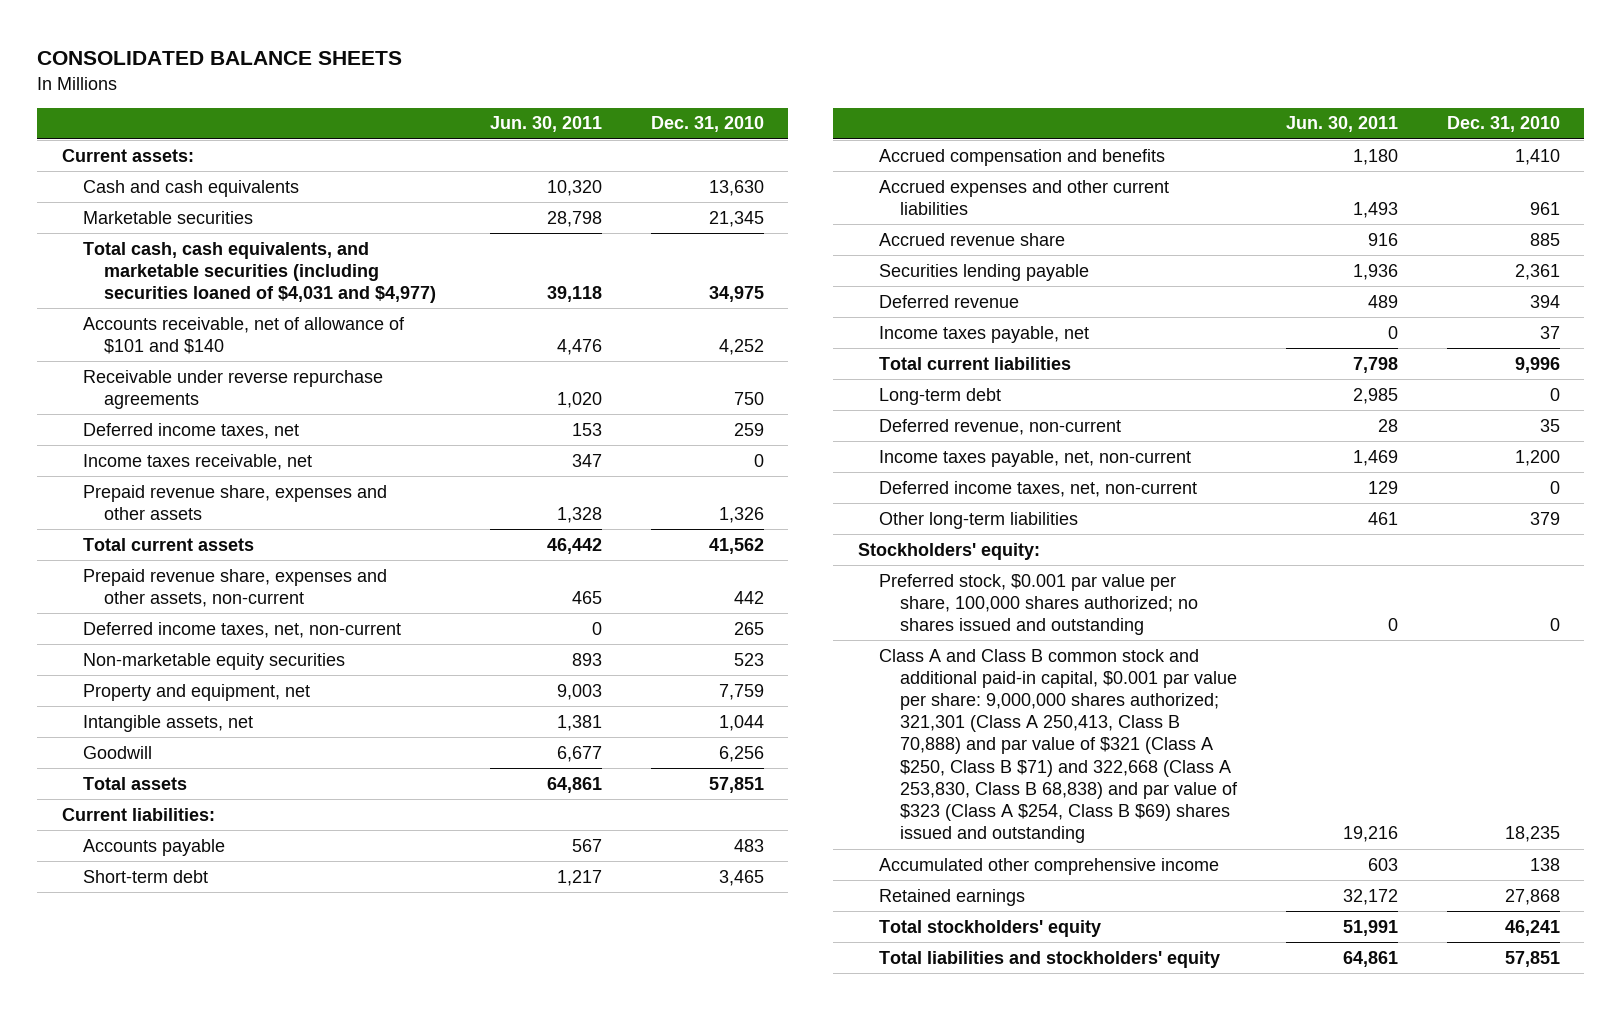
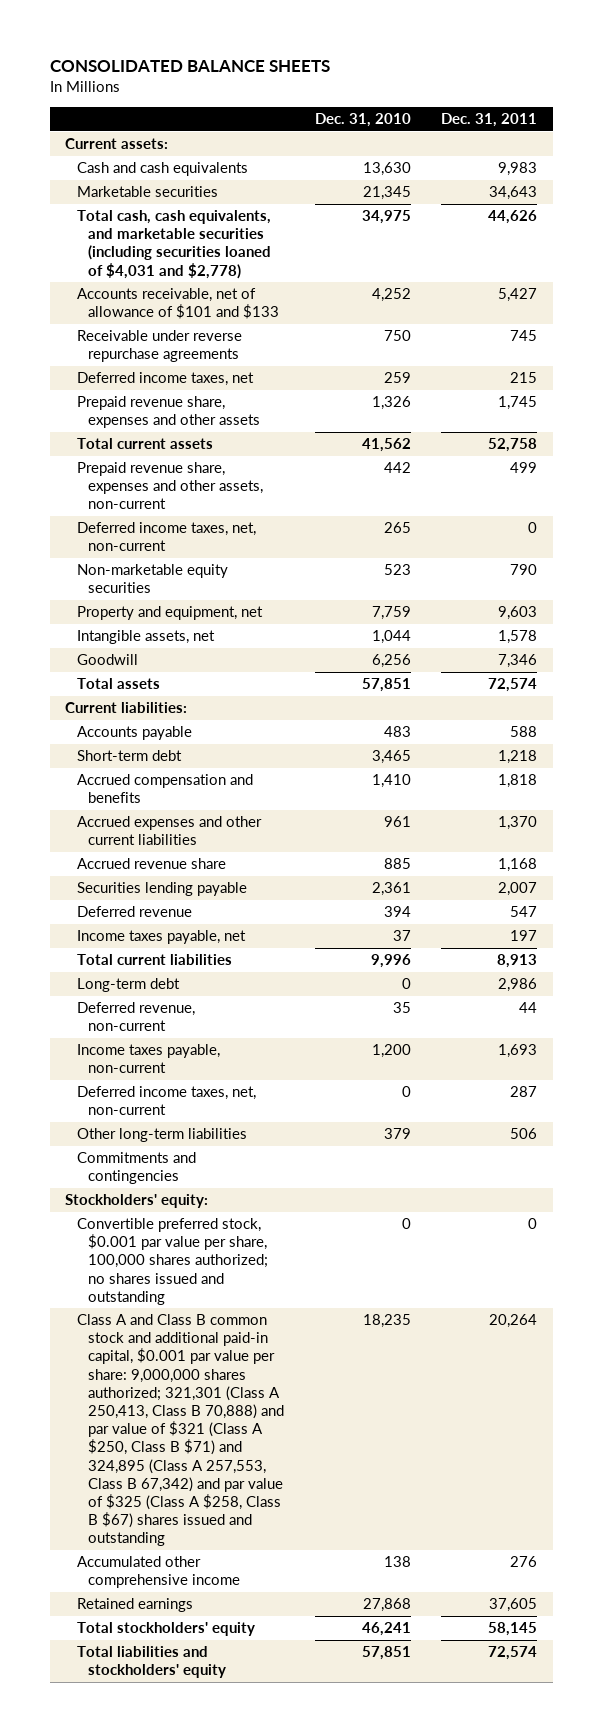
- | Jun. 30, 2011 | Dec. 31, 2010
+ | Dec. 31, 2010 | Dec. 31, 2011
- Total cash, cash equivalents, and marketable securities (including securities loaned of $4,031 and $4,977) | 39,118 | 34,975
- Accounts receivable, net of allowance of $101 and $140 | 4,476 | 4,252
+ Total cash, cash equivalents, and marketable securities (including securities loaned of $4,031 and $2,778) | 34,975 | 44,626
+ Accounts receivable, net of allowance of $101 and $133 | 4,252 | 5,427
- Income taxes receivable, net | 347 | 0
- Income taxes payable, net, non-current | 1,469 | 1,200
+ Income taxes payable, non-current | 1,200 | 1,693
+ Commitments and contingencies
- Preferred stock, $0.001 par value per share, 100,000 shares authorized; no shares issued and outstanding | 0 | 0
- Class A and Class B common stock and additional paid-in capital, $0.001 par value per share: 9,000,000 shares authorized; 321,301 (Class A 250,413, Class B 70,888) and par value of $321 (Class A $250, Class B $71) and 322,668 (Class A 253,830, Class B 68,838) and par value of $323 (Class A $254, Class B $69) shares issued and outstanding | 19,216 | 18,235
+ Convertible preferred stock, $0.001 par value per share, 100,000 shares authorized; no shares issued and outstanding | 0 | 0
+ Class A and Class B common stock and additional paid-in capital, $0.001 par value per share: 9,000,000 shares authorized; 321,301 (Class A 250,413, Class B 70,888) and par value of $321 (Class A $250, Class B $71) and 324,895 (Class A 257,553, Class B 67,342) and par value of $325 (Class A $258, Class B $67) shares issued and outstanding | 18,235 | 20,264

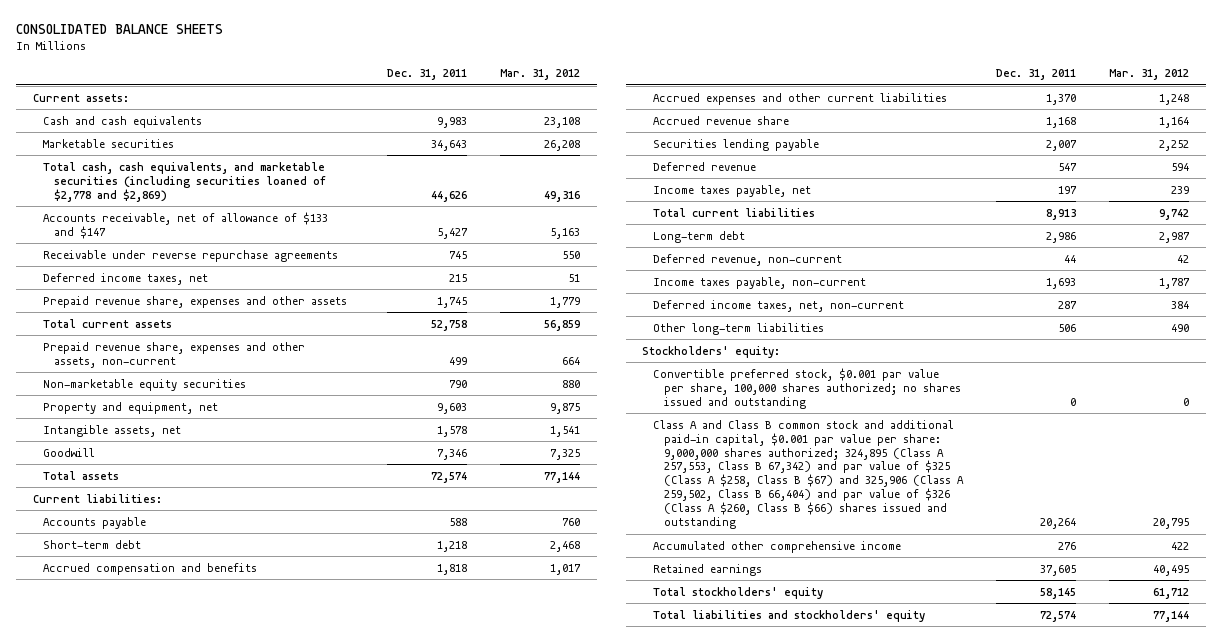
- | Dec. 31, 2010 | Dec. 31, 2011
+ | Dec. 31, 2011 | Mar. 31, 2012
- Total cash, cash equivalents, and marketable securities (including securities loaned of $4,031 and $2,778) | 34,975 | 44,626
- Accounts receivable, net of allowance of $101 and $133 | 4,252 | 5,427
+ Total cash, cash equivalents, and marketable securities (including securities loaned of $2,778 and $2,869) | 44,626 | 49,316
+ Accounts receivable, net of allowance of $133 and $147 | 5,427 | 5,163
- Deferred income taxes, net, non-current | 265 | 0
- Commitments and contingencies
- Class A and Class B common stock and additional paid-in capital, $0.001 par value per share: 9,000,000 shares authorized; 321,301 (Class A 250,413, Class B 70,888) and par value of $321 (Class A $250, Class B $71) and 324,895 (Class A 257,553, Class B 67,342) and par value of $325 (Class A $258, Class B $67) shares issued and outstanding | 18,235 | 20,264
+ Class A and Class B common stock and additional paid-in capital, $0.001 par value per share: 9,000,000 shares authorized; 324,895 (Class A 257,553, Class B 67,342) and par value of $325 (Class A $258, Class B $67) and 325,906 (Class A 259,502, Class B 66,404) and par value of $326 (Class A $260, Class B $66) shares issued and outstanding | 20,264 | 20,795

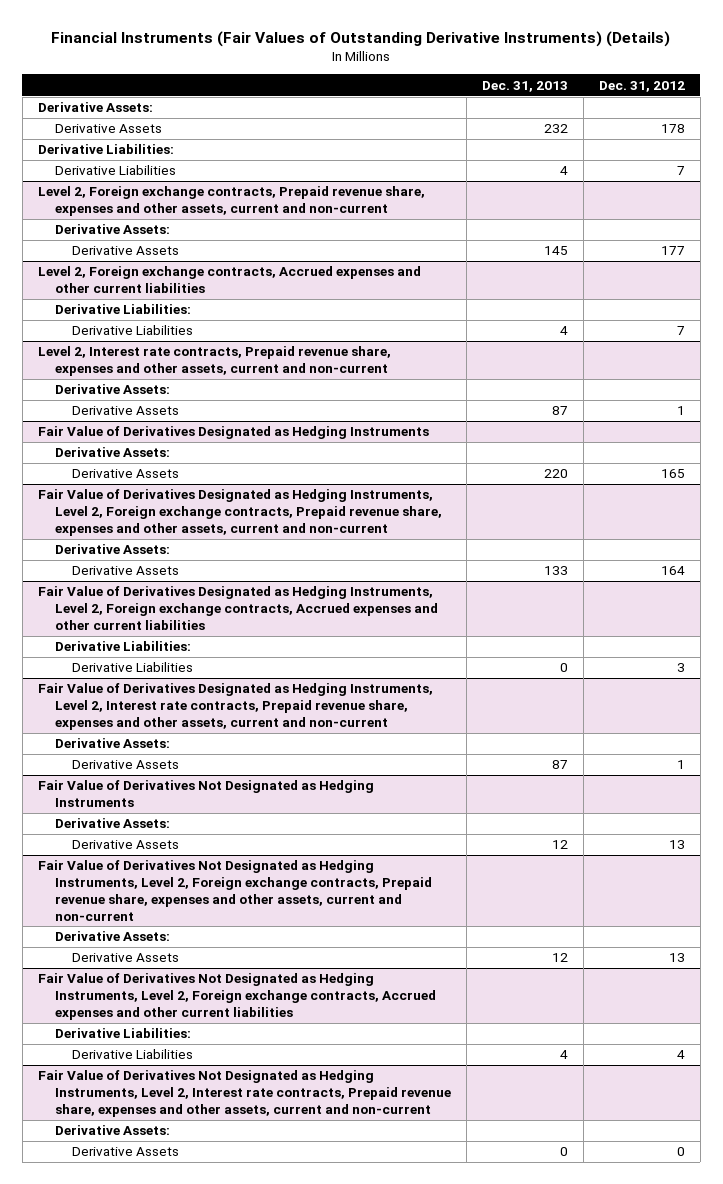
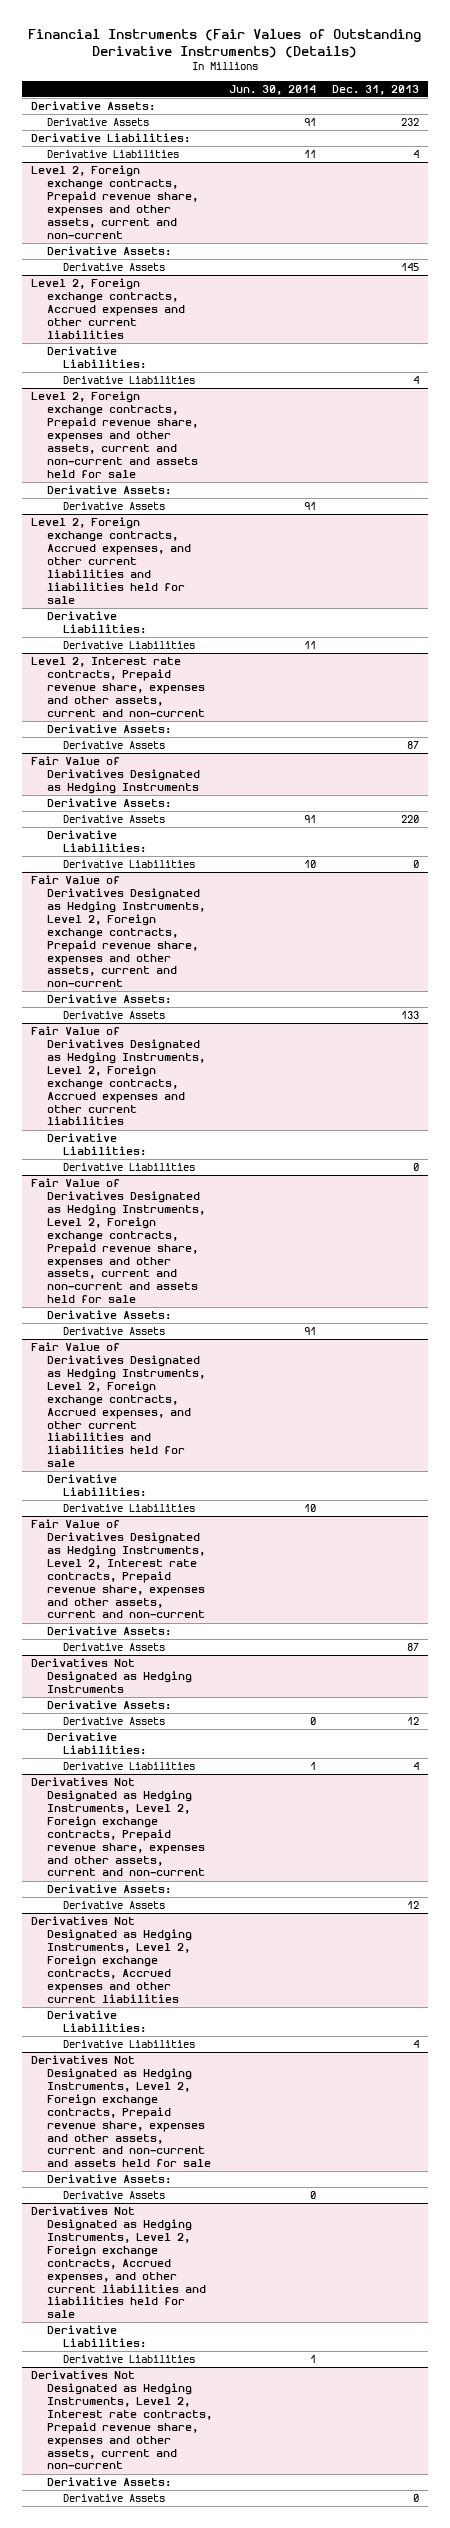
- | Dec. 31, 2013 | Dec. 31, 2012
+ | Jun. 30, 2014 | Dec. 31, 2013
+ Level 2, Foreign exchange contracts, Prepaid revenue share, expenses and other assets, current and non-current and assets held for sale
+ Derivative Assets:
+ Derivative Assets | 91 |
+ Level 2, Foreign exchange contracts, Accrued expenses, and other current liabilities and liabilities held for sale
+ Derivative Liabilities:
+ Derivative Liabilities | 11 |
@ Fair Value of Derivatives Designated as Hedging Instruments
+ Derivative Liabilities:
+ Derivative Liabilities | 10 | 0
+ Fair Value of Derivatives Designated as Hedging Instruments, Level 2, Foreign exchange contracts, Prepaid revenue share, expenses and other assets, current and non-current and assets held for sale
+ Derivative Assets:
+ Derivative Assets | 91 |
+ Fair Value of Derivatives Designated as Hedging Instruments, Level 2, Foreign exchange contracts, Accrued expenses, and other current liabilities and liabilities held for sale
+ Derivative Liabilities:
+ Derivative Liabilities | 10 |
- Fair Value of Derivatives Not Designated as Hedging Instruments
+ Derivatives Not Designated as Hedging Instruments
- Fair Value of Derivatives Not Designated as Hedging Instruments, Level 2, Foreign exchange contracts, Prepaid revenue share, expenses and other assets, current and non-current
+ Derivative Liabilities:
+ Derivative Liabilities | 1 | 4
+ Derivatives Not Designated as Hedging Instruments, Level 2, Foreign exchange contracts, Prepaid revenue share, expenses and other assets, current and non-current
- Fair Value of Derivatives Not Designated as Hedging Instruments, Level 2, Foreign exchange contracts, Accrued expenses and other current liabilities
+ Derivatives Not Designated as Hedging Instruments, Level 2, Foreign exchange contracts, Accrued expenses and other current liabilities
- Fair Value of Derivatives Not Designated as Hedging Instruments, Level 2, Interest rate contracts, Prepaid revenue share, expenses and other assets, current and non-current
+ Derivatives Not Designated as Hedging Instruments, Level 2, Foreign exchange contracts, Prepaid revenue share, expenses and other assets, current and non-current and assets held for sale
+ Derivative Assets | 0 |
+ Derivatives Not Designated as Hedging Instruments, Level 2, Foreign exchange contracts, Accrued expenses, and other current liabilities and liabilities held for sale
+ Derivative Liabilities:
+ Derivative Liabilities | 1 |
+ Derivatives Not Designated as Hedging Instruments, Level 2, Interest rate contracts, Prepaid revenue share, expenses and other assets, current and non-current
+ Derivative Assets:

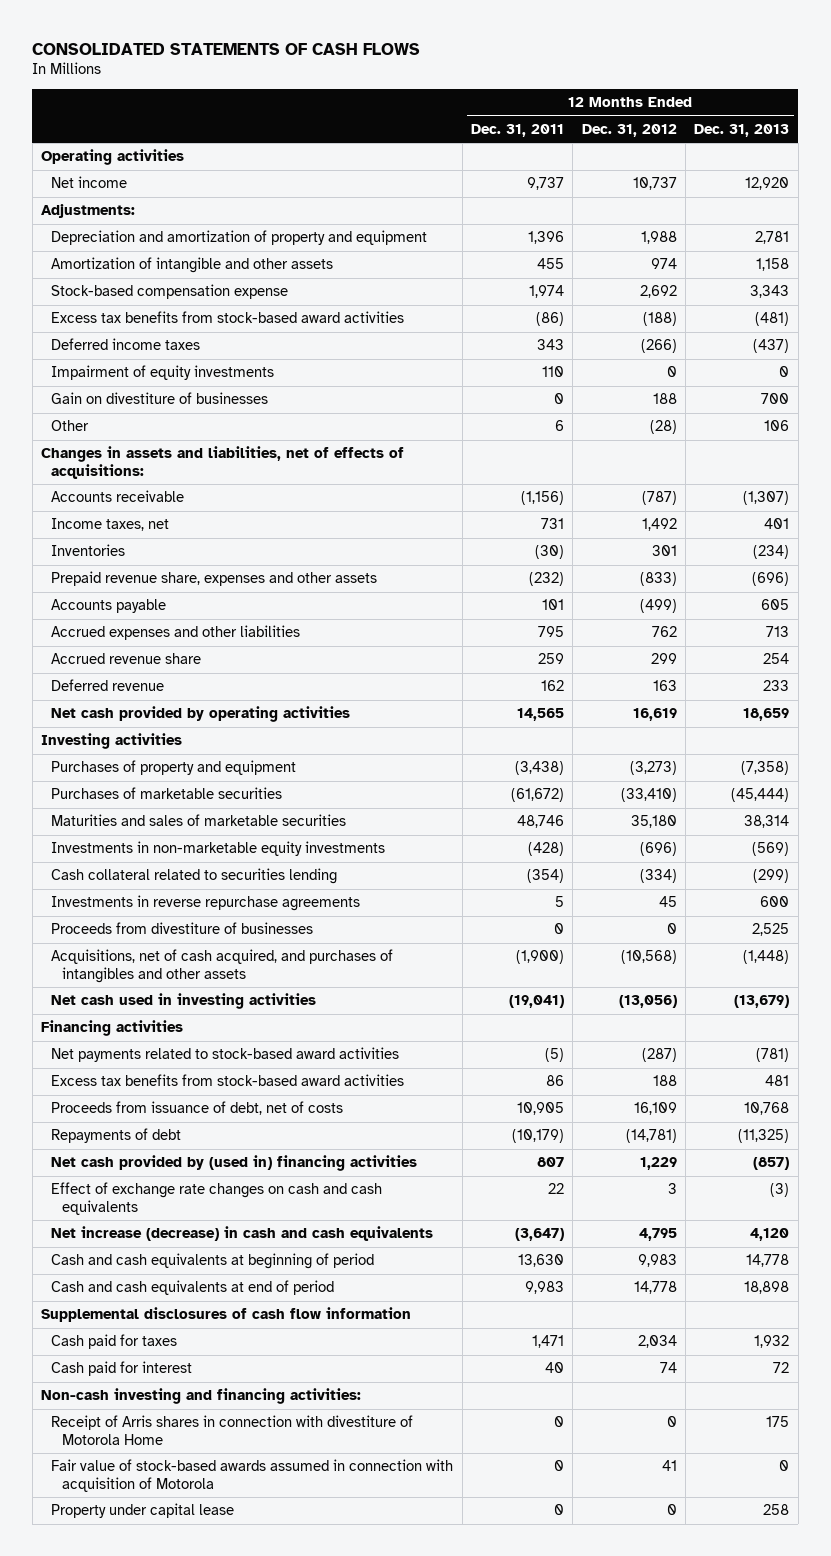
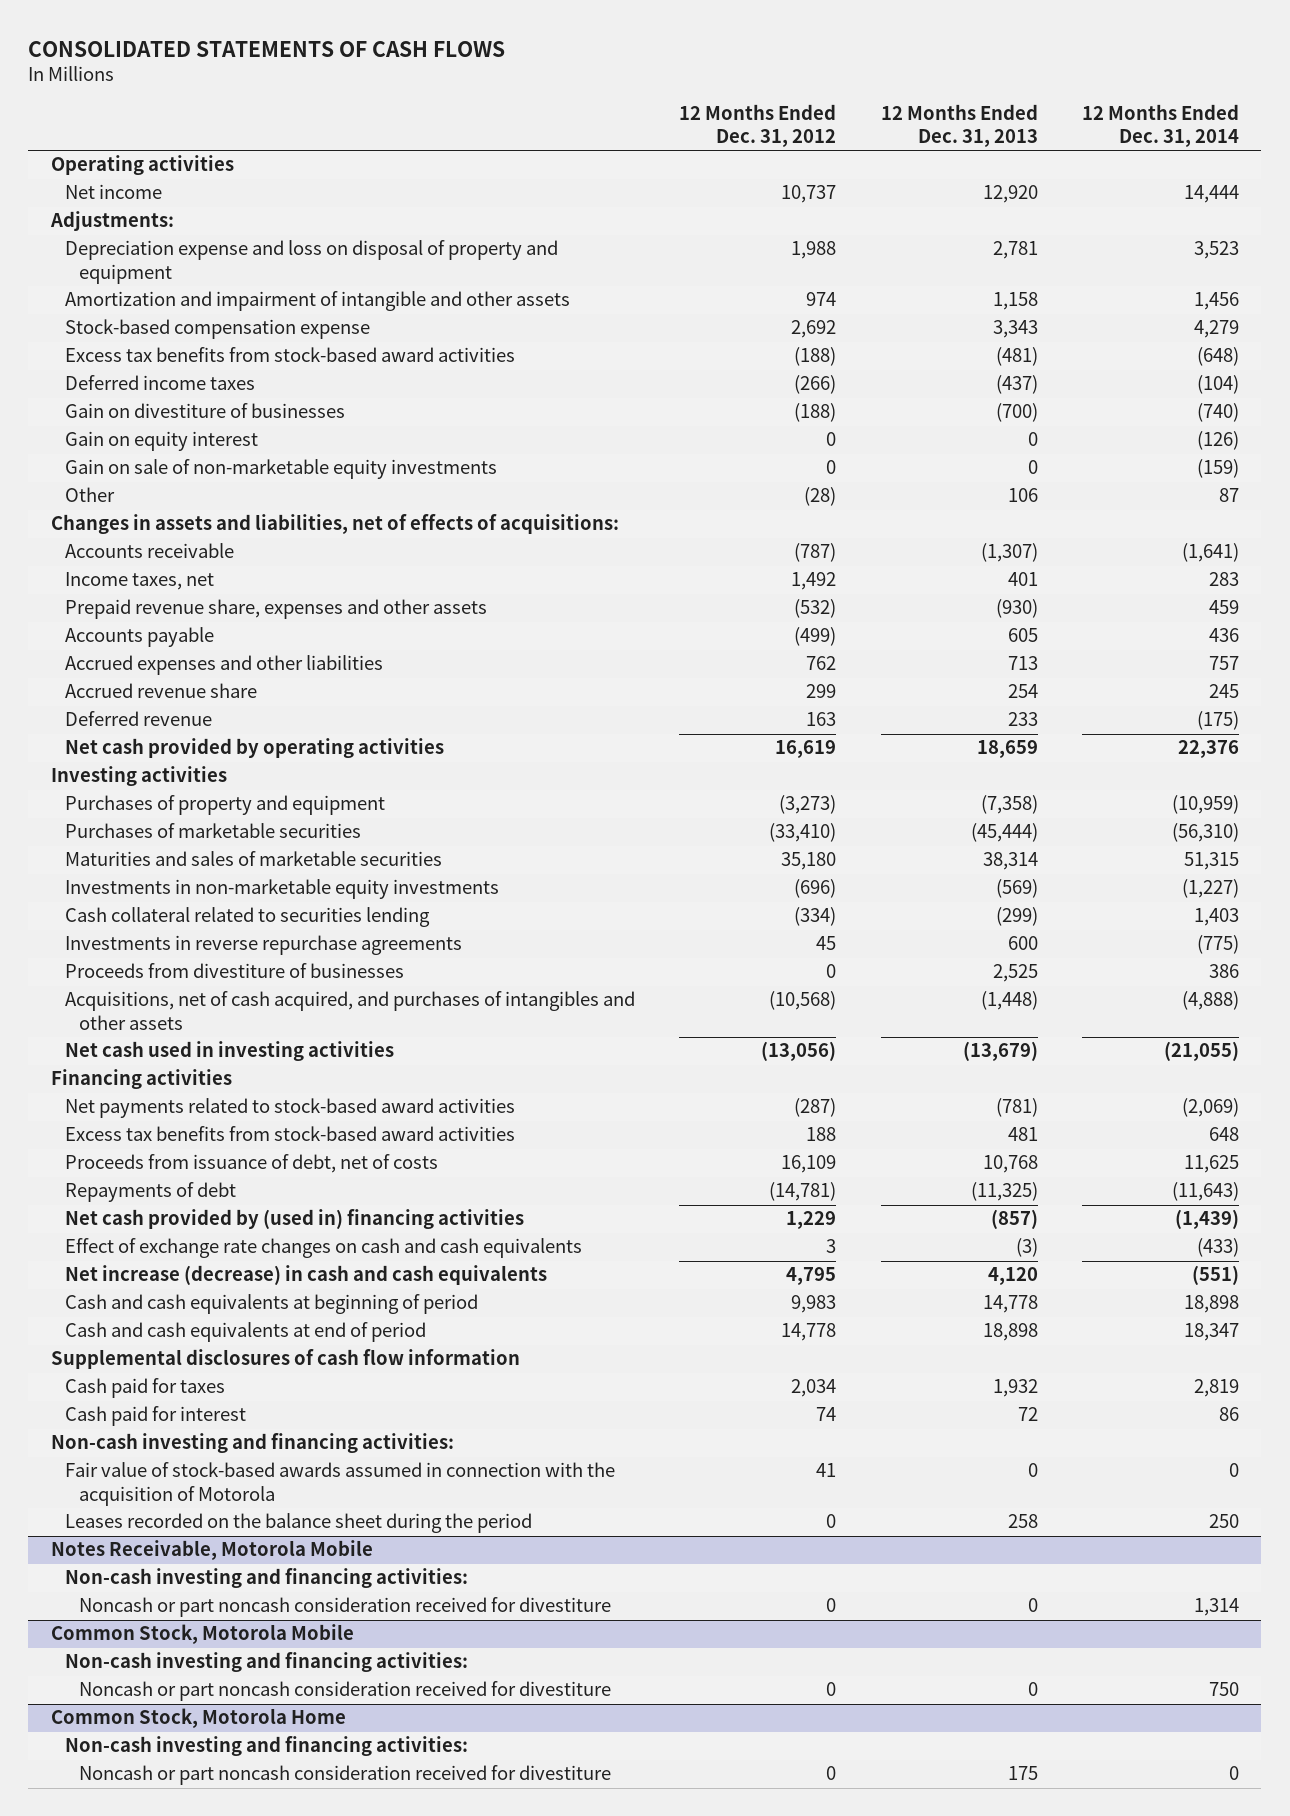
- | 12 Months Ended Dec. 31, 2011 | 12 Months Ended Dec. 31, 2012 | 12 Months Ended Dec. 31, 2013
+ | 12 Months Ended Dec. 31, 2012 | 12 Months Ended Dec. 31, 2013 | 12 Months Ended Dec. 31, 2014
- Depreciation and amortization of property and equipment | 1,396 | 1,988 | 2,781
- Amortization of intangible and other assets | 455 | 974 | 1,158
+ Depreciation expense and loss on disposal of property and equipment | 1,988 | 2,781 | 3,523
+ Amortization and impairment of intangible and other assets | 974 | 1,158 | 1,456
- Impairment of equity investments | 110 | 0 | 0
- Gain on divestiture of businesses | 0 | 188 | 700
+ Gain on divestiture of businesses | (188) | (700) | (740)
+ Gain on equity interest | 0 | 0 | (126)
+ Gain on sale of non-marketable equity investments | 0 | 0 | (159)
- Inventories | (30) | 301 | (234)
- Prepaid revenue share, expenses and other assets | (232) | (833) | (696)
+ Prepaid revenue share, expenses and other assets | (532) | (930) | 459
- Receipt of Arris shares in connection with divestiture of Motorola Home | 0 | 0 | 175
- Fair value of stock-based awards assumed in connection with acquisition of Motorola | 0 | 41 | 0
- Property under capital lease | 0 | 0 | 258
+ Fair value of stock-based awards assumed in connection with the acquisition of Motorola | 41 | 0 | 0
+ Leases recorded on the balance sheet during the period | 0 | 258 | 250
+ Notes Receivable, Motorola Mobile
+ Non-cash investing and financing activities:
+ Noncash or part noncash consideration received for divestiture | 0 | 0 | 1,314
+ Common Stock, Motorola Mobile
+ Non-cash investing and financing activities:
+ Noncash or part noncash consideration received for divestiture | 0 | 0 | 750
+ Common Stock, Motorola Home
+ Non-cash investing and financing activities:
+ Noncash or part noncash consideration received for divestiture | 0 | 175 | 0

